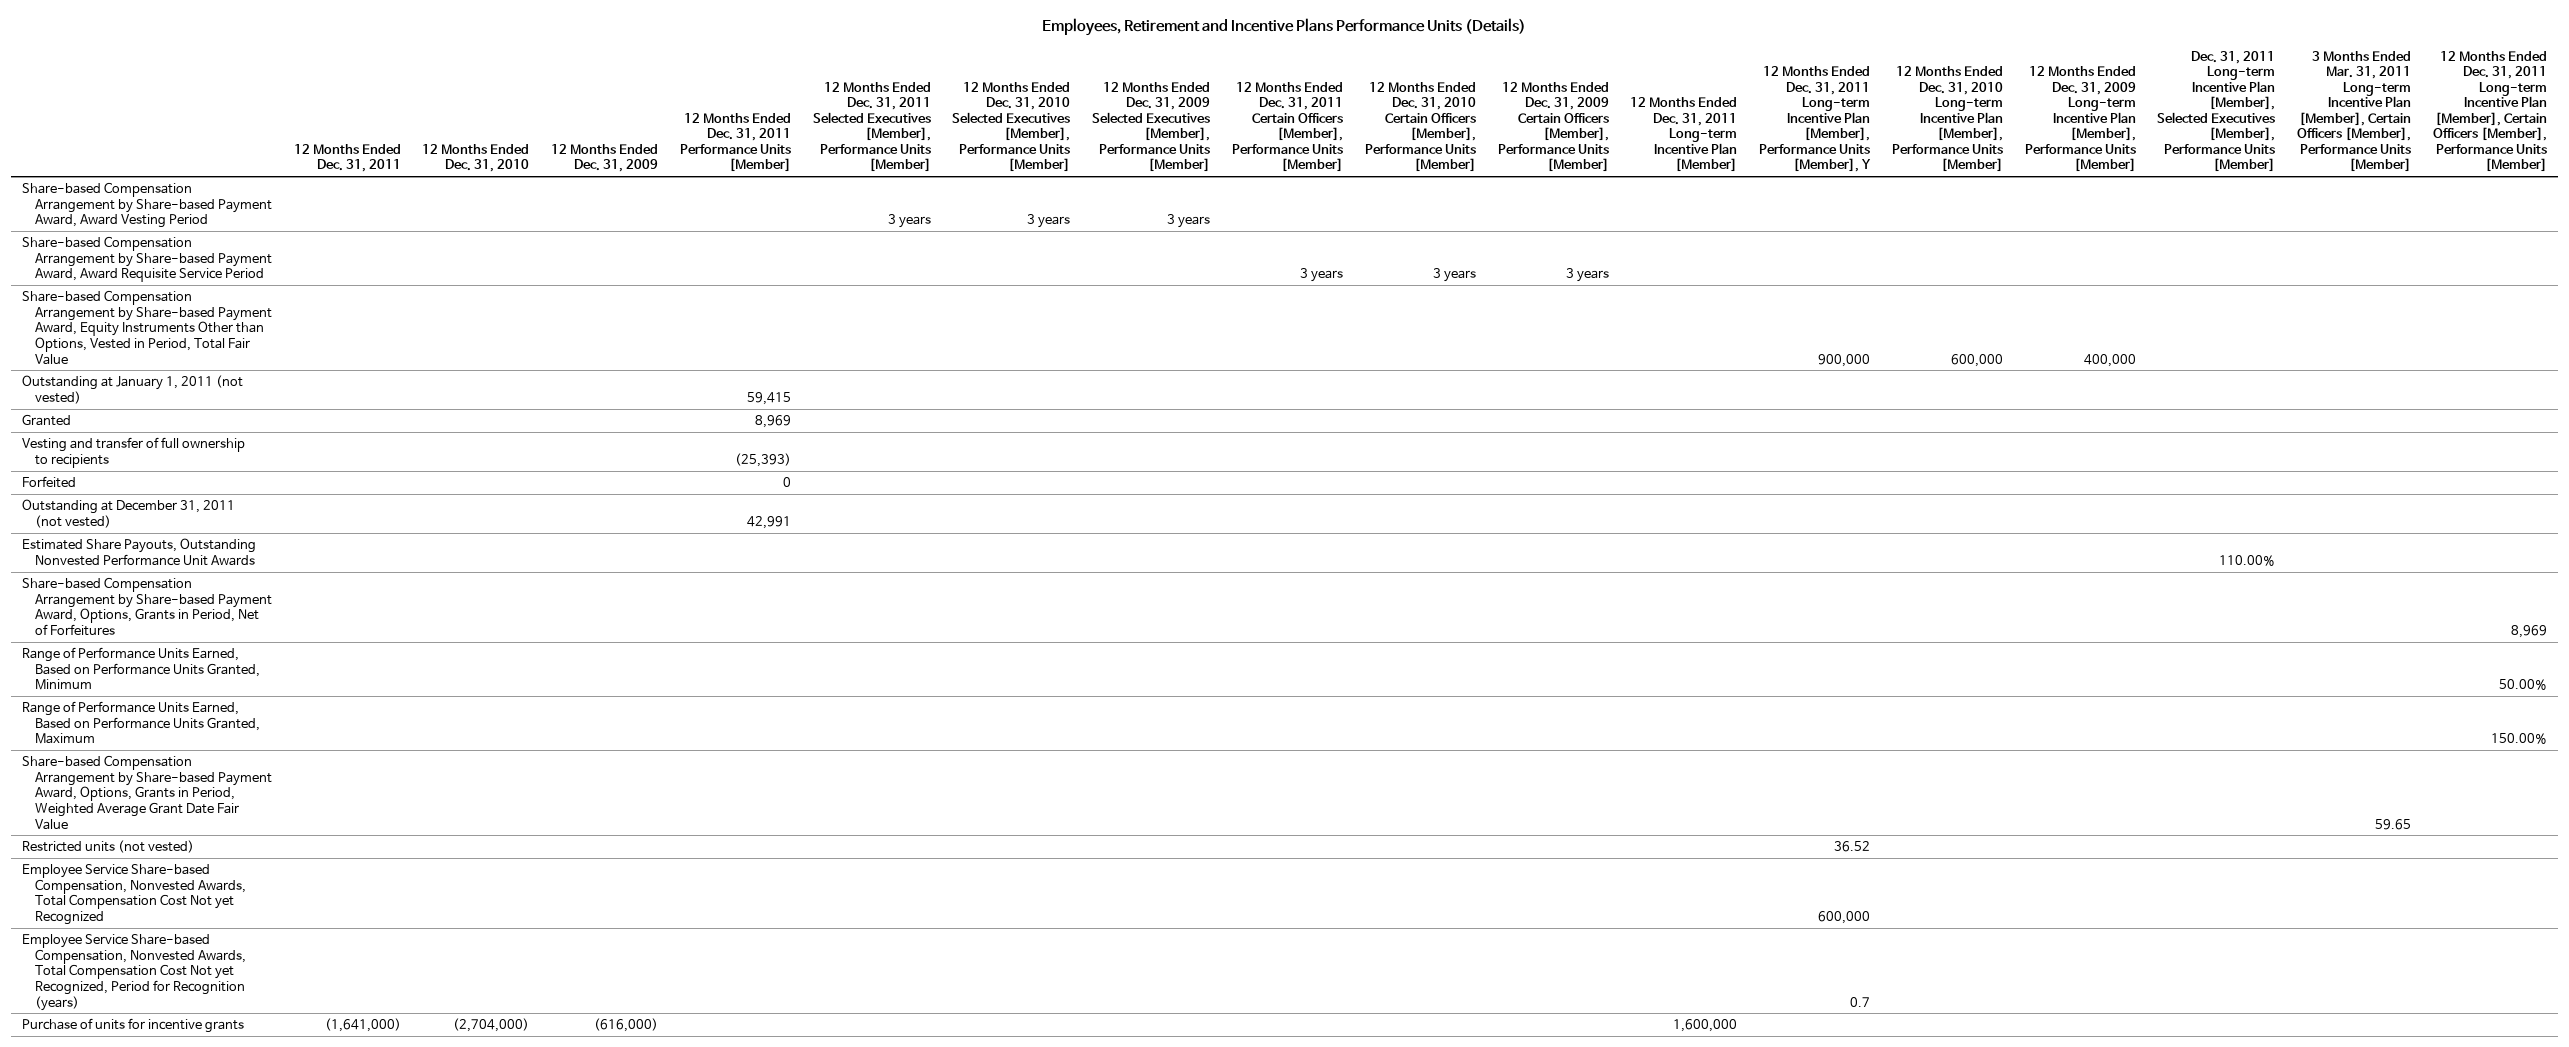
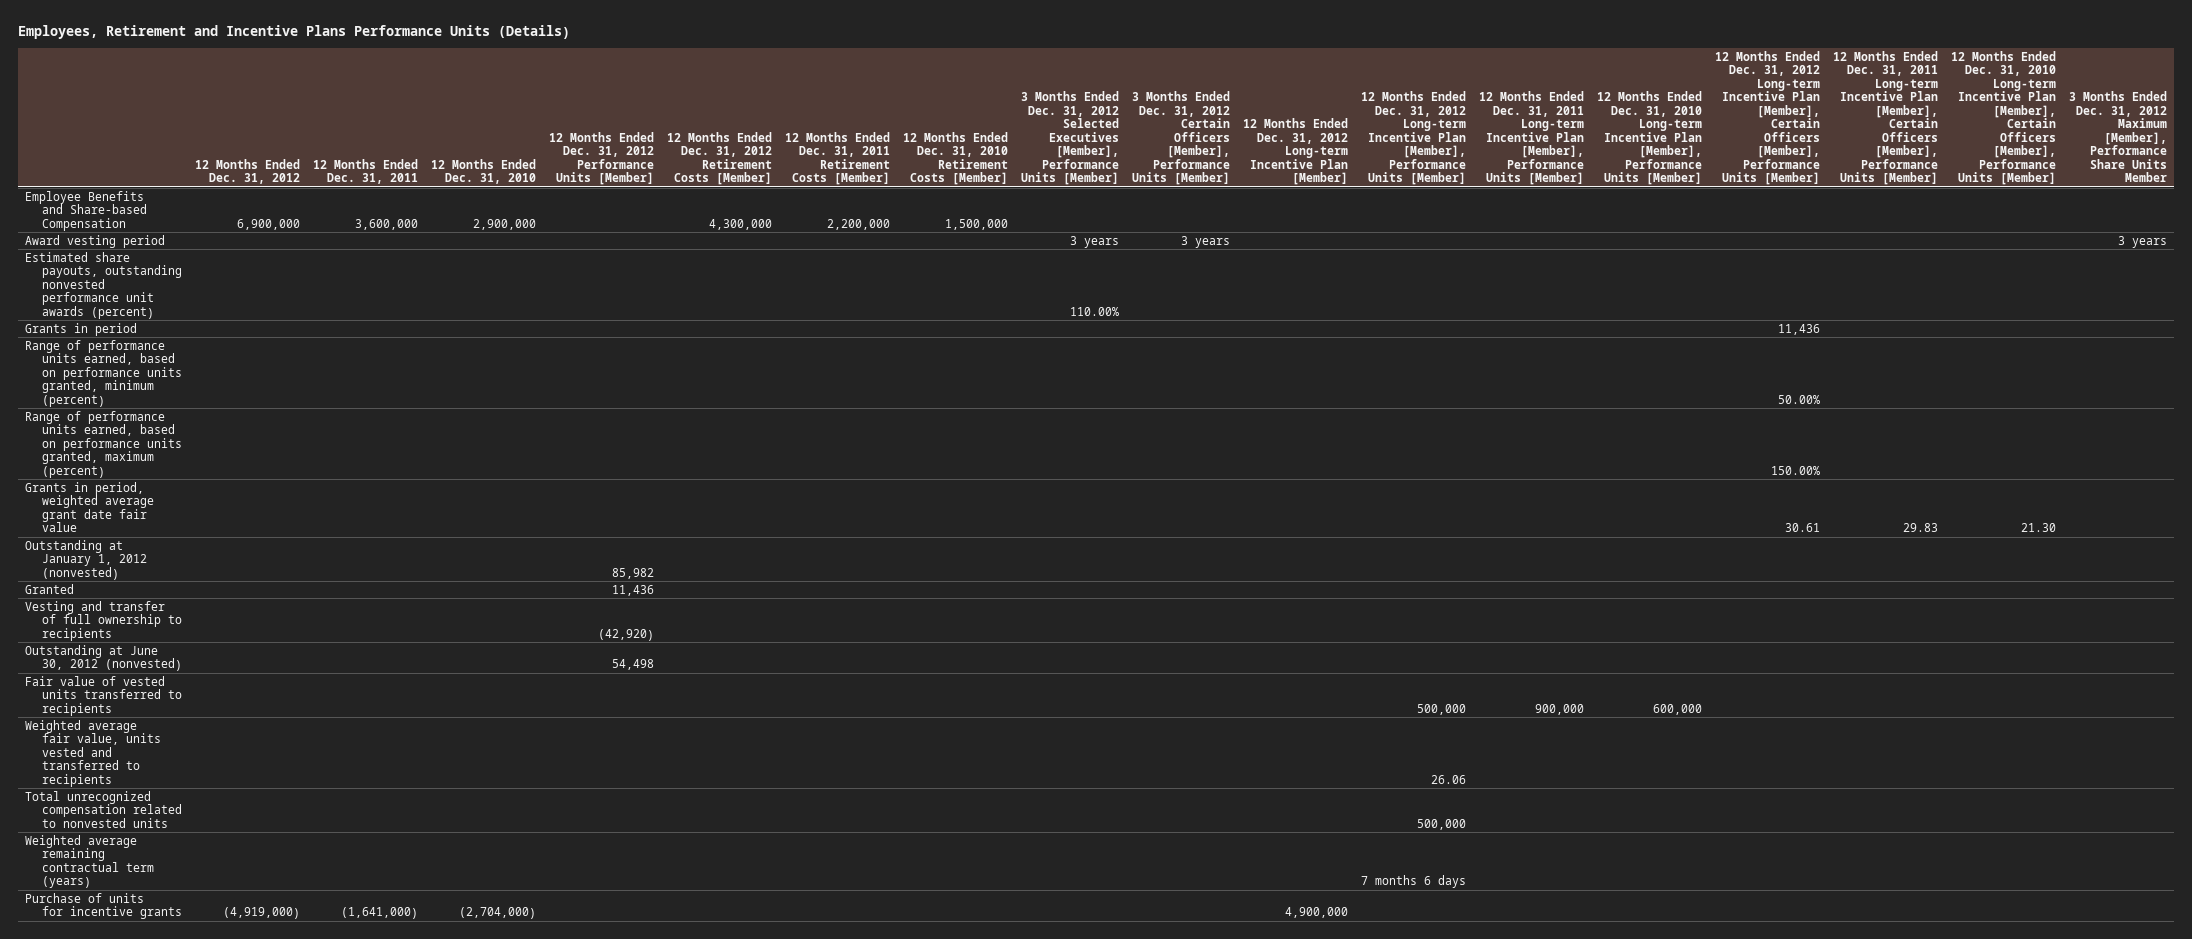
- | 12 Months Ended Dec. 31, 2011 | 12 Months Ended Dec. 31, 2010 | 12 Months Ended Dec. 31, 2009 | 12 Months Ended Dec. 31, 2011 Performance Units [Member] | 12 Months Ended Dec. 31, 2011 Selected Executives [Member], Performance Units [Member] | 12 Months Ended Dec. 31, 2010 Selected Executives [Member], Performance Units [Member] | 12 Months Ended Dec. 31, 2009 Selected Executives [Member], Performance Units [Member] | 12 Months Ended Dec. 31, 2011 Certain Officers [Member], Performance Units [Member] | 12 Months Ended Dec. 31, 2010 Certain Officers [Member], Performance Units [Member] | 12 Months Ended Dec. 31, 2009 Certain Officers [Member], Performance Units [Member] | 12 Months Ended Dec. 31, 2011 Long-term Incentive Plan [Member] | 12 Months Ended Dec. 31, 2011 Long-term Incentive Plan [Member], Performance Units [Member], Y | 12 Months Ended Dec. 31, 2010 Long-term Incentive Plan [Member], Performance Units [Member] | 12 Months Ended Dec. 31, 2009 Long-term Incentive Plan [Member], Performance Units [Member] | Dec. 31, 2011 Long-term Incentive Plan [Member], Selected Executives [Member], Performance Units [Member] | 3 Months Ended Mar. 31, 2011 Long-term Incentive Plan [Member], Certain Officers [Member], Performance Units [Member] | 12 Months Ended Dec. 31, 2011 Long-term Incentive Plan [Member], Certain Officers [Member], Performance Units [Member]
+ | 12 Months Ended Dec. 31, 2012 | 12 Months Ended Dec. 31, 2011 | 12 Months Ended Dec. 31, 2010 | 12 Months Ended Dec. 31, 2012 Performance Units [Member] | 12 Months Ended Dec. 31, 2012 Retirement Costs [Member] | 12 Months Ended Dec. 31, 2011 Retirement Costs [Member] | 12 Months Ended Dec. 31, 2010 Retirement Costs [Member] | 3 Months Ended Dec. 31, 2012 Selected Executives [Member], Performance Units [Member] | 3 Months Ended Dec. 31, 2012 Certain Officers [Member], Performance Units [Member] | 12 Months Ended Dec. 31, 2012 Long-term Incentive Plan [Member] | 12 Months Ended Dec. 31, 2012 Long-term Incentive Plan [Member], Performance Units [Member] | 12 Months Ended Dec. 31, 2011 Long-term Incentive Plan [Member], Performance Units [Member] | 12 Months Ended Dec. 31, 2010 Long-term Incentive Plan [Member], Performance Units [Member] | 12 Months Ended Dec. 31, 2012 Long-term Incentive Plan [Member], Certain Officers [Member], Performance Units [Member] | 12 Months Ended Dec. 31, 2011 Long-term Incentive Plan [Member], Certain Officers [Member], Performance Units [Member] | 12 Months Ended Dec. 31, 2010 Long-term Incentive Plan [Member], Certain Officers [Member], Performance Units [Member] | 3 Months Ended Dec. 31, 2012 Maximum [Member], Performance Share Units Member
- Share-based Compensation Arrangement by Share-based Payment Award, Award Vesting Period | | | | | 3 years | 3 years | 3 years | | | | | | | | | |
- Share-based Compensation Arrangement by Share-based Payment Award, Award Requisite Service Period | | | | | | | | 3 years | 3 years | 3 years | | | | | | |
- Share-based Compensation Arrangement by Share-based Payment Award, Equity Instruments Other than Options, Vested in Period, Total Fair Value | | | | | | | | | | | | 900,000 | 600,000 | 400,000 | | |
- Outstanding at January 1, 2011 (not vested) | | | | 59,415 | | | | | | | | | | | | |
+ Employee Benefits and Share-based Compensation | 6,900,000 | 3,600,000 | 2,900,000 | | 4,300,000 | 2,200,000 | 1,500,000 | | | | | | | | | |
+ Award vesting period | | | | | | | | 3 years | 3 years | | | | | | | | 3 years
+ Estimated share payouts, outstanding nonvested performance unit awards (percent) | | | | | | | | 110.00% | | | | | | | | |
+ Grants in period | | | | | | | | | | | | | | 11,436 | | |
+ Range of performance units earned, based on performance units granted, minimum (percent) | | | | | | | | | | | | | | 50.00% | | |
+ Range of performance units earned, based on performance units granted, maximum (percent) | | | | | | | | | | | | | | 150.00% | | |
+ Grants in period, weighted average grant date fair value | | | | | | | | | | | | | | 30.61 | 29.83 | 21.30 |
+ Outstanding at January 1, 2012 (nonvested) | | | | 85,982 | | | | | | | | | | | | |
- Forfeited | | | | 0 | | | | | | | | | | | | |
- Outstanding at December 31, 2011 (not vested) | | | | 42,991 | | | | | | | | | | | | |
- Estimated Share Payouts, Outstanding Nonvested Performance Unit Awards | | | | | | | | | | | | | | | 110.00% | |
- Share-based Compensation Arrangement by Share-based Payment Award, Options, Grants in Period, Net of Forfeitures | | | | | | | | | | | | | | | | | 8,969
- Range of Performance Units Earned, Based on Performance Units Granted, Minimum | | | | | | | | | | | | | | | | | 50.00%
- Range of Performance Units Earned, Based on Performance Units Granted, Maximum | | | | | | | | | | | | | | | | | 150.00%
- Share-based Compensation Arrangement by Share-based Payment Award, Options, Grants in Period, Weighted Average Grant Date Fair Value | | | | | | | | | | | | | | | | 59.65 |
- Restricted units (not vested) | | | | | | | | | | | | 36.52 | | | | |
- Employee Service Share-based Compensation, Nonvested Awards, Total Compensation Cost Not yet Recognized | | | | | | | | | | | | 600,000 | | | | |
- Employee Service Share-based Compensation, Nonvested Awards, Total Compensation Cost Not yet Recognized, Period for Recognition (years) | | | | | | | | | | | | 0.7 | | | | |
+ Outstanding at June 30, 2012 (nonvested) | | | | 54,498 | | | | | | | | | | | | |
+ Fair value of vested units transferred to recipients | | | | | | | | | | | 500,000 | 900,000 | 600,000 | | | |
+ Weighted average fair value, units vested and transferred to recipients | | | | | | | | | | | 26.06 | | | | | |
+ Total unrecognized compensation related to nonvested units | | | | | | | | | | | 500,000 | | | | | |
+ Weighted average remaining contractual term (years) | | | | | | | | | | | 7 months 6 days | | | | | |

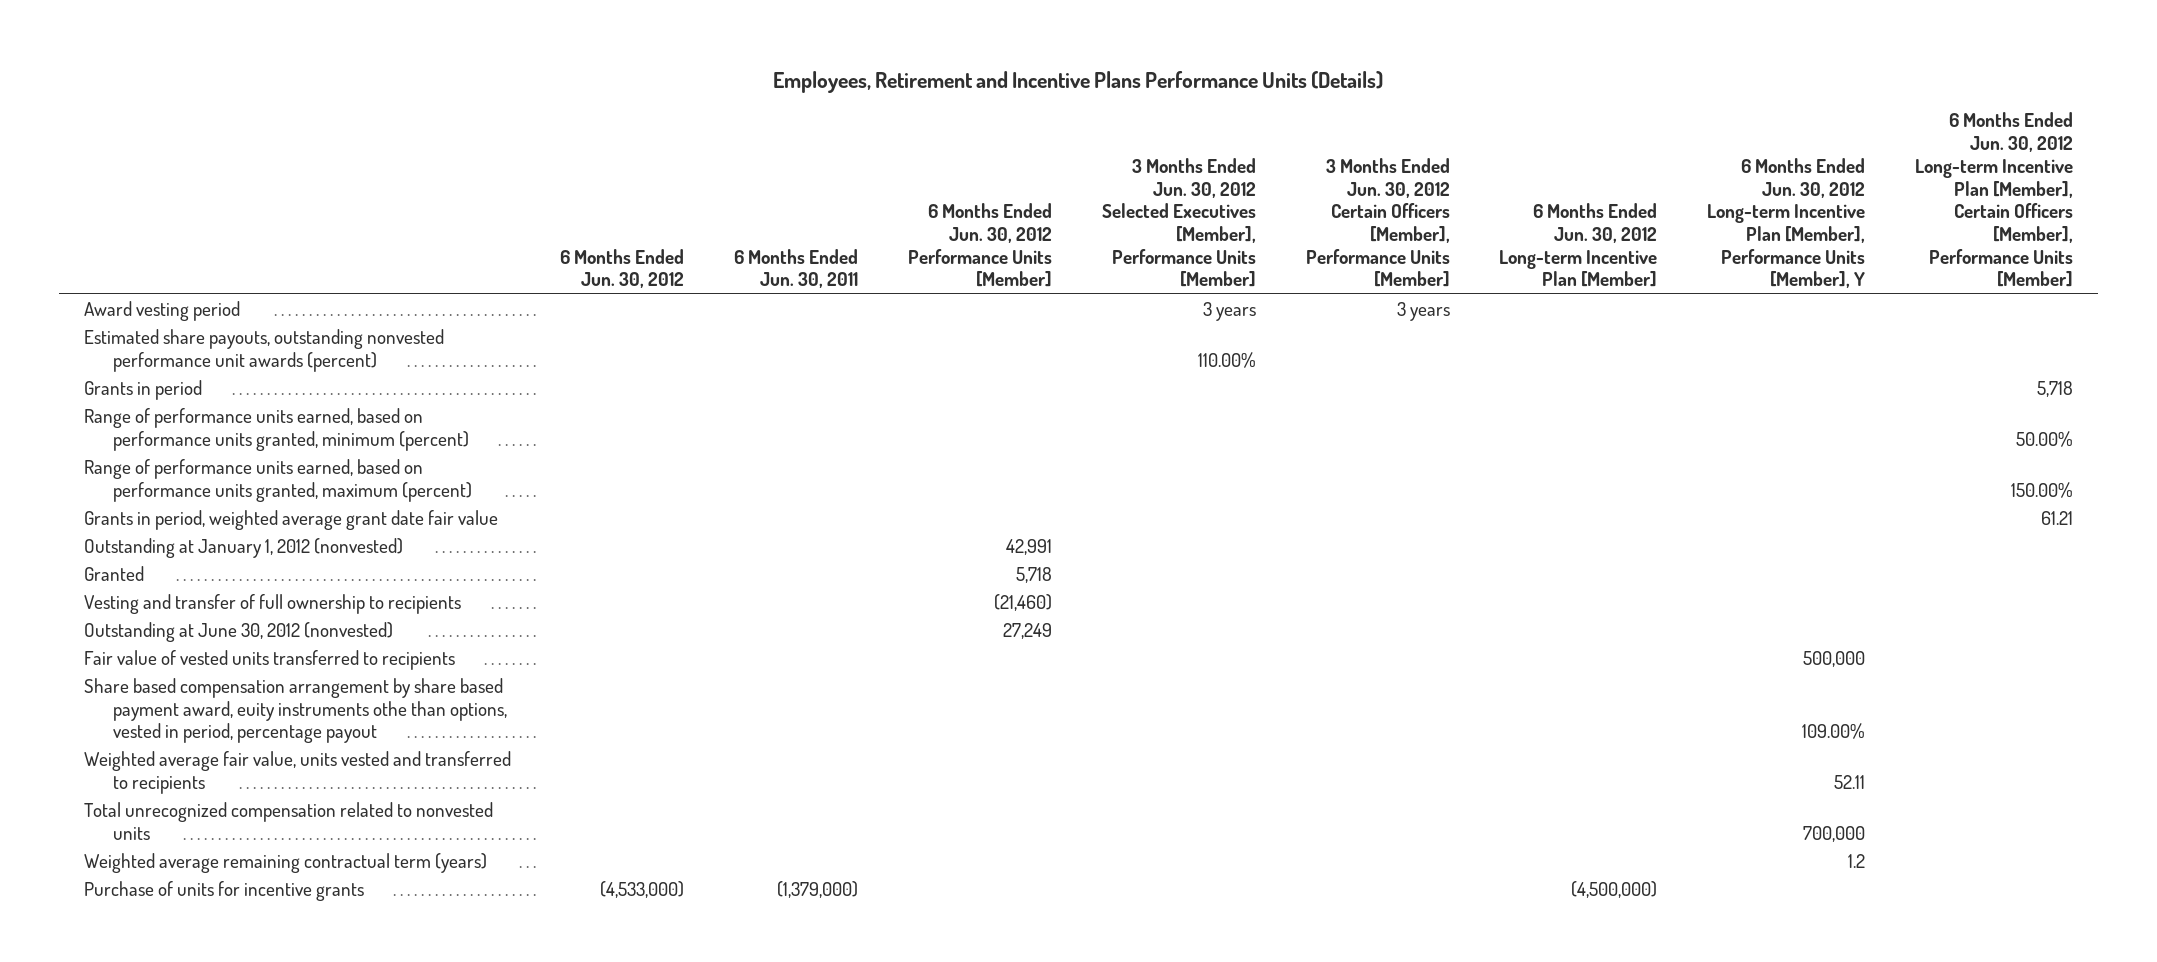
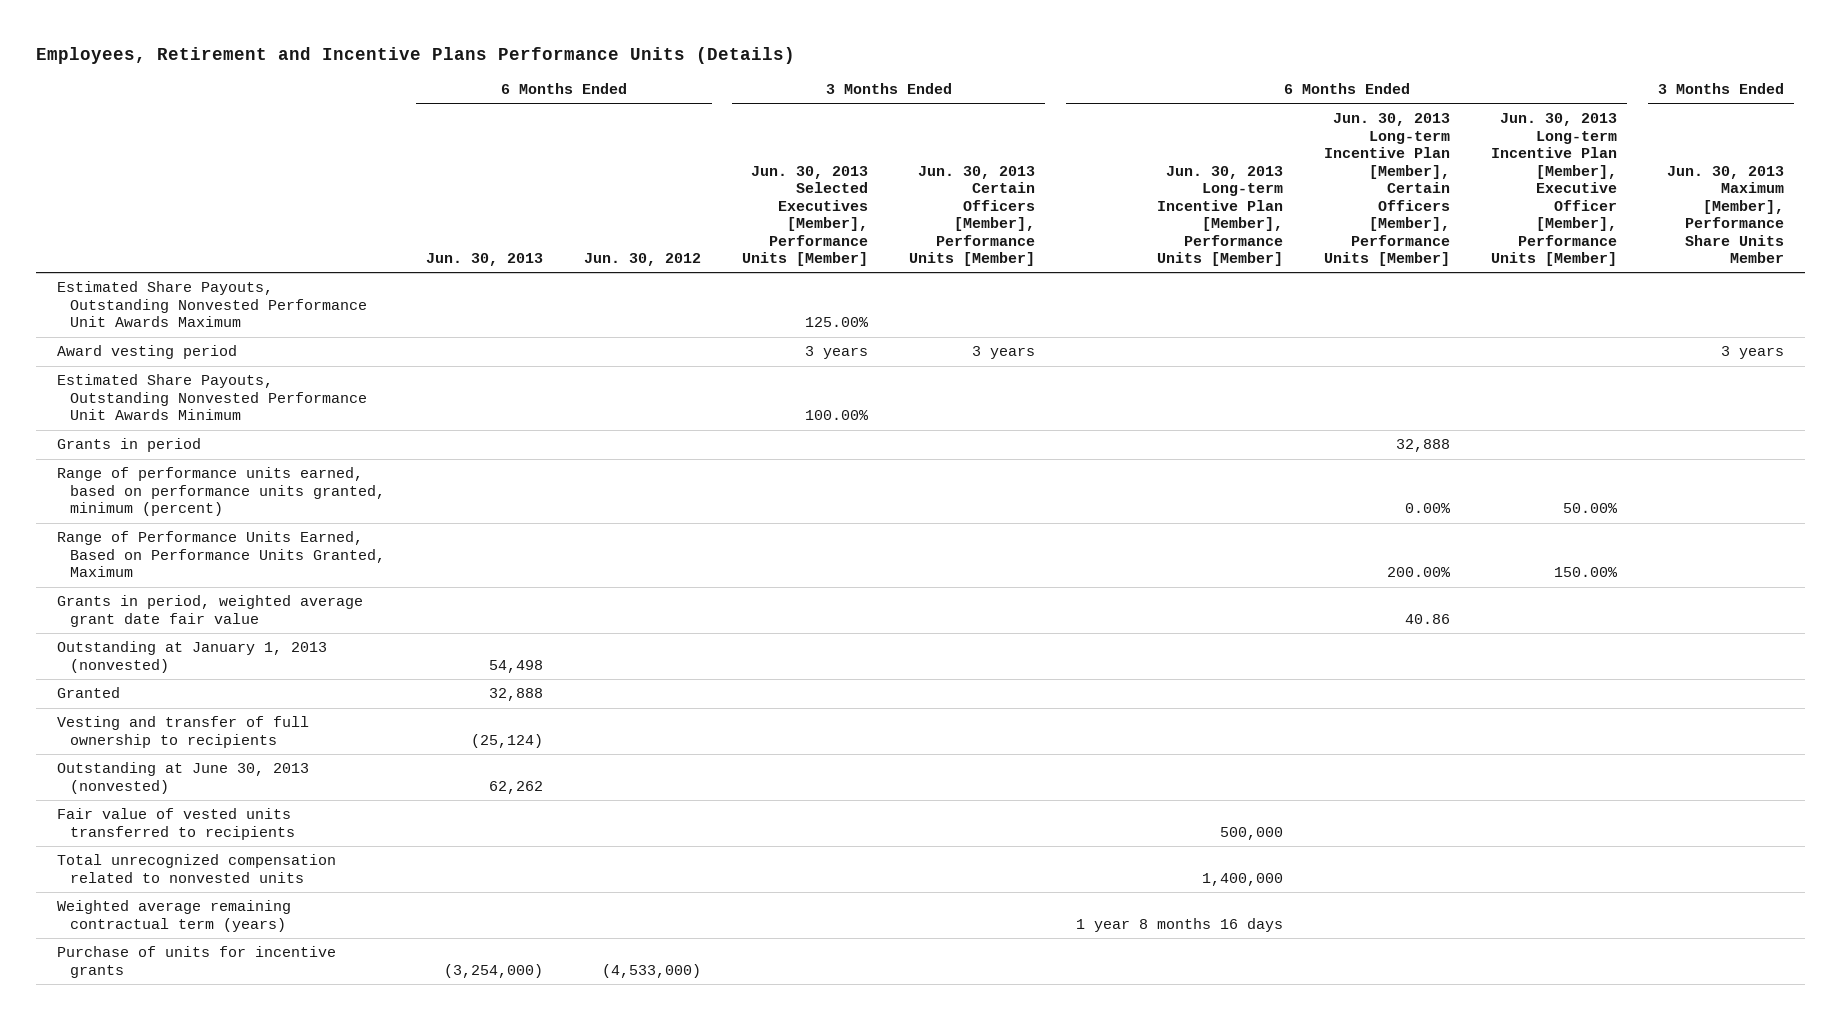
- | 6 Months Ended Jun. 30, 2012 | 6 Months Ended Jun. 30, 2011 | 6 Months Ended Jun. 30, 2012 Performance Units [Member] | 3 Months Ended Jun. 30, 2012 Selected Executives [Member], Performance Units [Member] | 3 Months Ended Jun. 30, 2012 Certain Officers [Member], Performance Units [Member] | 6 Months Ended Jun. 30, 2012 Long-term Incentive Plan [Member] | 6 Months Ended Jun. 30, 2012 Long-term Incentive Plan [Member], Performance Units [Member], Y | 6 Months Ended Jun. 30, 2012 Long-term Incentive Plan [Member], Certain Officers [Member], Performance Units [Member]
+ | 6 Months Ended Jun. 30, 2013 | 6 Months Ended Jun. 30, 2012 | 3 Months Ended Jun. 30, 2013 Selected Executives [Member], Performance Units [Member] | 3 Months Ended Jun. 30, 2013 Certain Officers [Member], Performance Units [Member] | 6 Months Ended Jun. 30, 2013 Long-term Incentive Plan [Member], Performance Units [Member] | 6 Months Ended Jun. 30, 2013 Long-term Incentive Plan [Member], Certain Officers [Member], Performance Units [Member] | 6 Months Ended Jun. 30, 2013 Long-term Incentive Plan [Member], Executive Officer [Member], Performance Units [Member] | 3 Months Ended Jun. 30, 2013 Maximum [Member], Performance Share Units Member
+ Estimated Share Payouts, Outstanding Nonvested Performance Unit Awards Maximum | | | 125.00% | | | | |
- Estimated share payouts, outstanding nonvested performance unit awards (percent) | | | | 110.00% | | | |
+ Estimated Share Payouts, Outstanding Nonvested Performance Unit Awards Minimum | | | 100.00% | | | | |
- Range of performance units earned, based on performance units granted, maximum (percent) | | | | | | | | 150.00%
+ Range of Performance Units Earned, Based on Performance Units Granted, Maximum | | | | | | 200.00% | 150.00% |
- Outstanding at January 1, 2012 (nonvested) | | | 42,991 | | | | |
+ Outstanding at January 1, 2013 (nonvested) | 54,498 | | | | | | |
- Outstanding at June 30, 2012 (nonvested) | | | 27,249 | | | | |
+ Outstanding at June 30, 2013 (nonvested) | 62,262 | | | | | | |
- Share based compensation arrangement by share based payment award, euity instruments othe than options, vested in period, percentage payout | | | | | | | 109.00% |
- Weighted average fair value, units vested and transferred to recipients | | | | | | | 52.11 |

